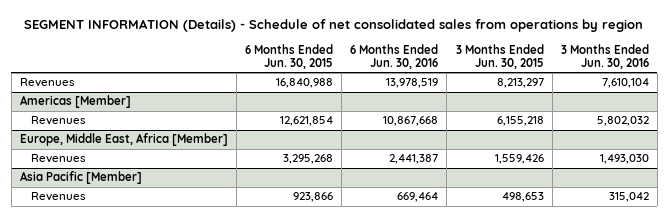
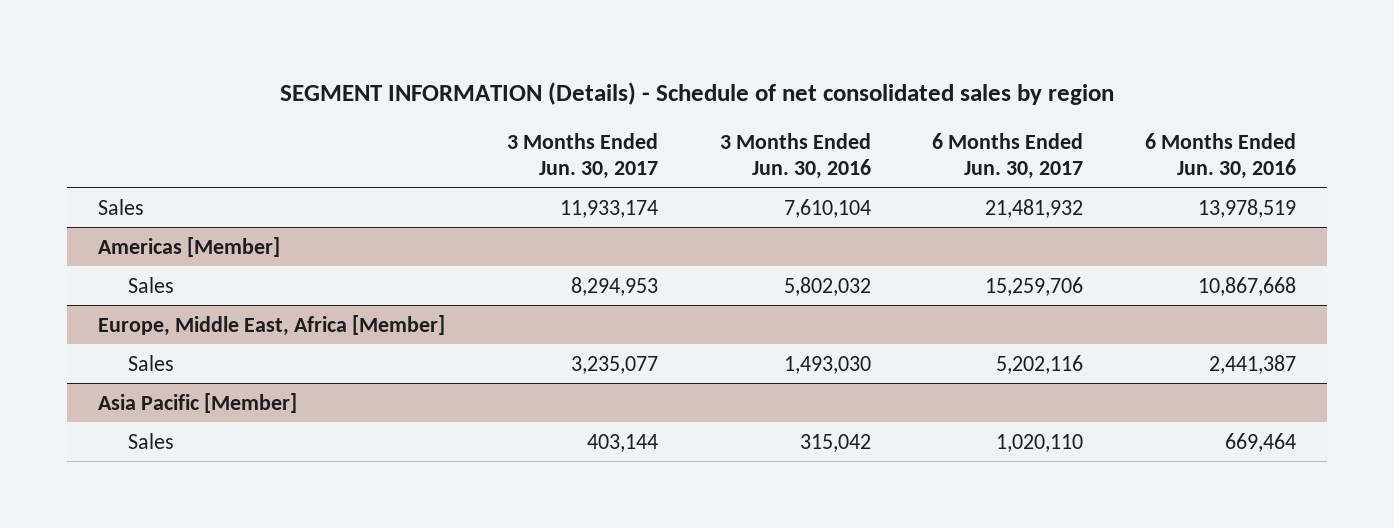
- SEGMENT INFORMATION (Details) - Schedule of net consolidated sales from operations by region
+ SEGMENT INFORMATION (Details) - Schedule of net consolidated sales by region
- | 6 Months Ended Jun. 30, 2015 | 6 Months Ended Jun. 30, 2016 | 3 Months Ended Jun. 30, 2015 | 3 Months Ended Jun. 30, 2016
+ | 3 Months Ended Jun. 30, 2017 | 3 Months Ended Jun. 30, 2016 | 6 Months Ended Jun. 30, 2017 | 6 Months Ended Jun. 30, 2016
- Revenues | 16,840,988 | 13,978,519 | 8,213,297 | 7,610,104
+ Sales | 11,933,174 | 7,610,104 | 21,481,932 | 13,978,519
@ Americas [Member]
- Revenues | 12,621,854 | 10,867,668 | 6,155,218 | 5,802,032
+ Sales | 8,294,953 | 5,802,032 | 15,259,706 | 10,867,668
@ Europe, Middle East, Africa [Member]
- Revenues | 3,295,268 | 2,441,387 | 1,559,426 | 1,493,030
+ Sales | 3,235,077 | 1,493,030 | 5,202,116 | 2,441,387
@ Asia Pacific [Member]
- Revenues | 923,866 | 669,464 | 498,653 | 315,042
+ Sales | 403,144 | 315,042 | 1,020,110 | 669,464

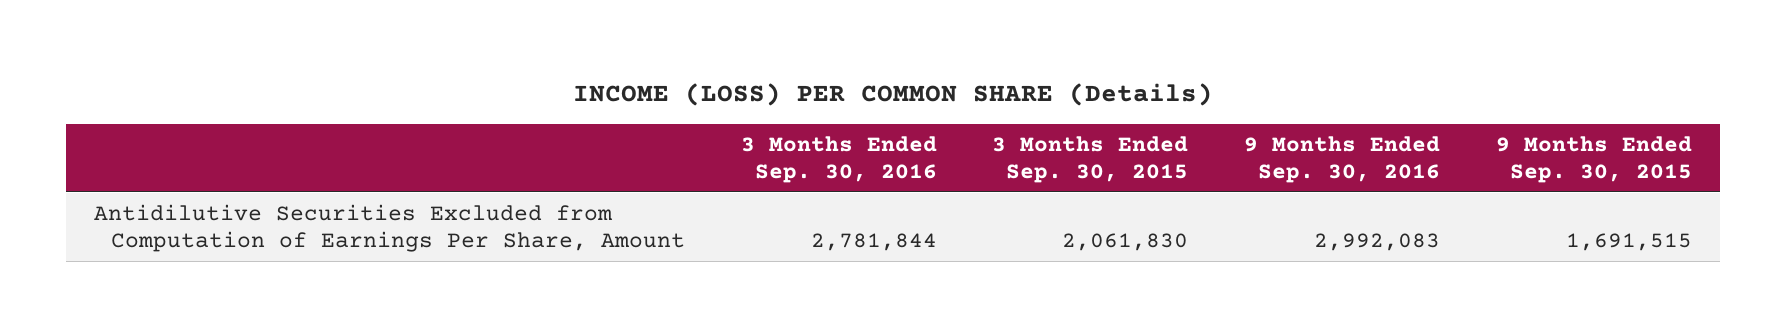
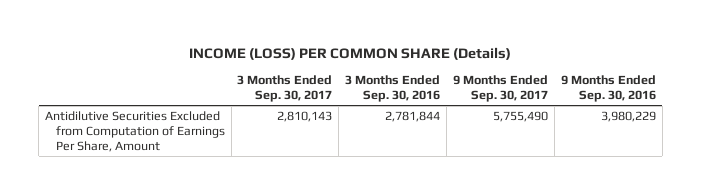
- | 3 Months Ended Sep. 30, 2016 | 3 Months Ended Sep. 30, 2015 | 9 Months Ended Sep. 30, 2016 | 9 Months Ended Sep. 30, 2015
+ | 3 Months Ended Sep. 30, 2017 | 3 Months Ended Sep. 30, 2016 | 9 Months Ended Sep. 30, 2017 | 9 Months Ended Sep. 30, 2016
- Antidilutive Securities Excluded from Computation of Earnings Per Share, Amount | 2,781,844 | 2,061,830 | 2,992,083 | 1,691,515
+ Antidilutive Securities Excluded from Computation of Earnings Per Share, Amount | 2,810,143 | 2,781,844 | 5,755,490 | 3,980,229

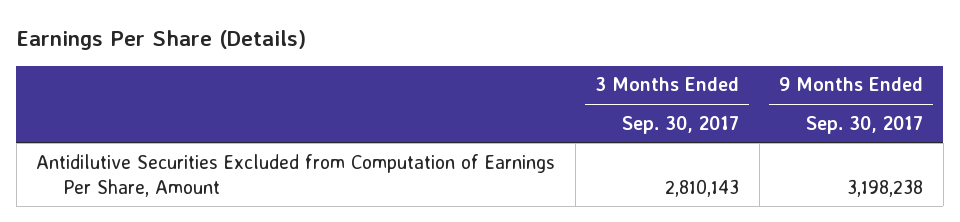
- INCOME (LOSS) PER COMMON SHARE (Details)
+ Earnings Per Share (Details)
- | 3 Months Ended Sep. 30, 2017 | 3 Months Ended Sep. 30, 2016 | 9 Months Ended Sep. 30, 2017 | 9 Months Ended Sep. 30, 2016
+ | 3 Months Ended Sep. 30, 2017 | 9 Months Ended Sep. 30, 2017
- Antidilutive Securities Excluded from Computation of Earnings Per Share, Amount | 2,810,143 | 2,781,844 | 5,755,490 | 3,980,229
+ Antidilutive Securities Excluded from Computation of Earnings Per Share, Amount | 2,810,143 | 3,198,238

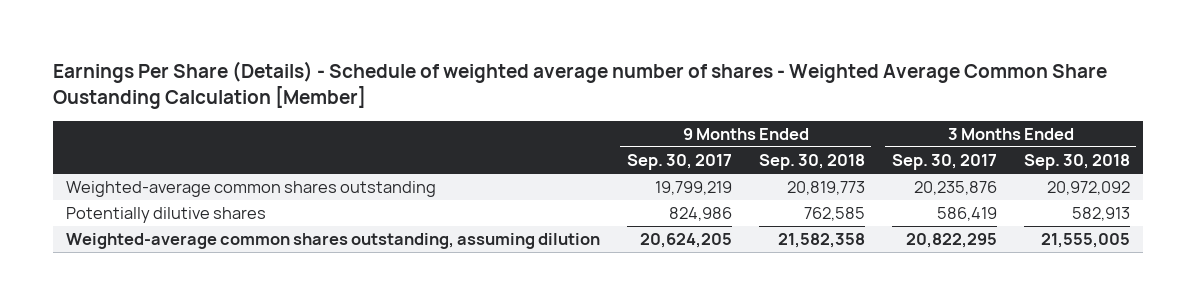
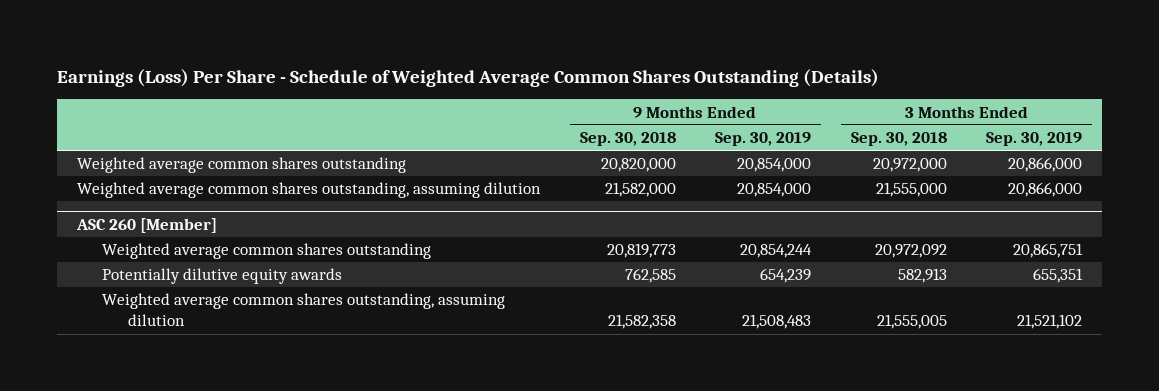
- Earnings Per Share (Details) - Schedule of weighted average number of shares - Weighted Average Common Share Oustanding Calculation [Member]
+ Earnings (Loss) Per Share - Schedule of Weighted Average Common Shares Outstanding (Details)
- | 9 Months Ended Sep. 30, 2017 | 9 Months Ended Sep. 30, 2018 | 3 Months Ended Sep. 30, 2017 | 3 Months Ended Sep. 30, 2018
+ | 9 Months Ended Sep. 30, 2018 | 9 Months Ended Sep. 30, 2019 | 3 Months Ended Sep. 30, 2018 | 3 Months Ended Sep. 30, 2019
- Weighted-average common shares outstanding | 19,799,219 | 20,819,773 | 20,235,876 | 20,972,092
- Potentially dilutive shares | 824,986 | 762,585 | 586,419 | 582,913
- Weighted-average common shares outstanding, assuming dilution | 20,624,205 | 21,582,358 | 20,822,295 | 21,555,005
+ Weighted average common shares outstanding | 20,820,000 | 20,854,000 | 20,972,000 | 20,866,000
+ Weighted average common shares outstanding, assuming dilution | 21,582,000 | 20,854,000 | 21,555,000 | 20,866,000
+ ASC 260 [Member]
+ Weighted average common shares outstanding | 20,819,773 | 20,854,244 | 20,972,092 | 20,865,751
+ Potentially dilutive equity awards | 762,585 | 654,239 | 582,913 | 655,351
+ Weighted average common shares outstanding, assuming dilution | 21,582,358 | 21,508,483 | 21,555,005 | 21,521,102

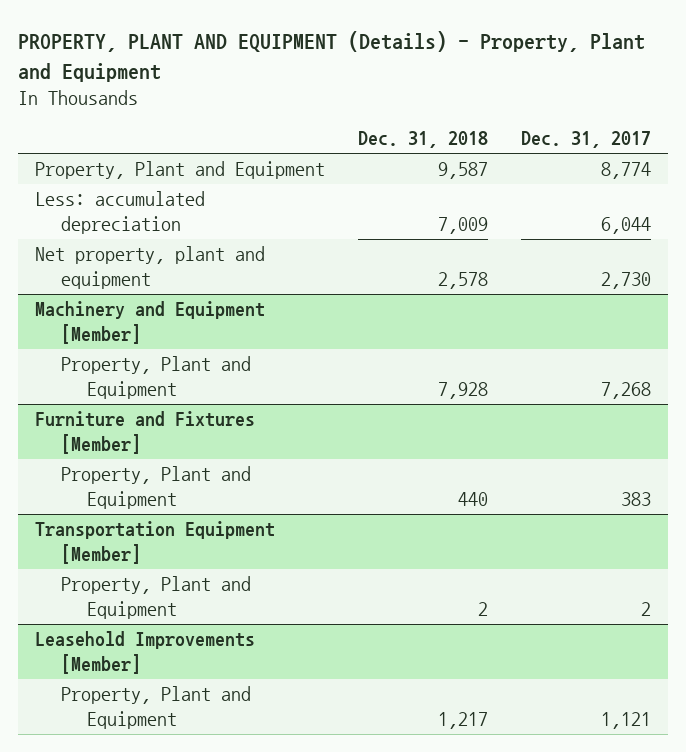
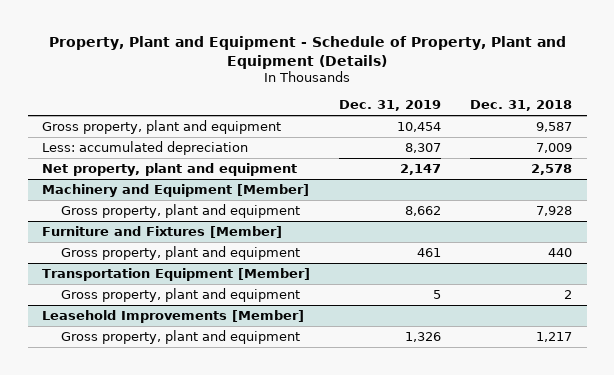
- PROPERTY, PLANT AND EQUIPMENT (Details) - Property, Plant and Equipment
+ Property, Plant and Equipment - Schedule of Property, Plant and Equipment (Details)
- | Dec. 31, 2018 | Dec. 31, 2017
+ | Dec. 31, 2019 | Dec. 31, 2018
- Property, Plant and Equipment | 9,587 | 8,774
+ Gross property, plant and equipment | 10,454 | 9,587
@ Machinery and Equipment [Member]
- Property, Plant and Equipment | 7,928 | 7,268
+ Gross property, plant and equipment | 8,662 | 7,928
@ Furniture and Fixtures [Member]
- Property, Plant and Equipment | 440 | 383
+ Gross property, plant and equipment | 461 | 440
@ Transportation Equipment [Member]
- Property, Plant and Equipment | 2 | 2
+ Gross property, plant and equipment | 5 | 2
@ Leasehold Improvements [Member]
- Property, Plant and Equipment | 1,217 | 1,121
+ Gross property, plant and equipment | 1,326 | 1,217

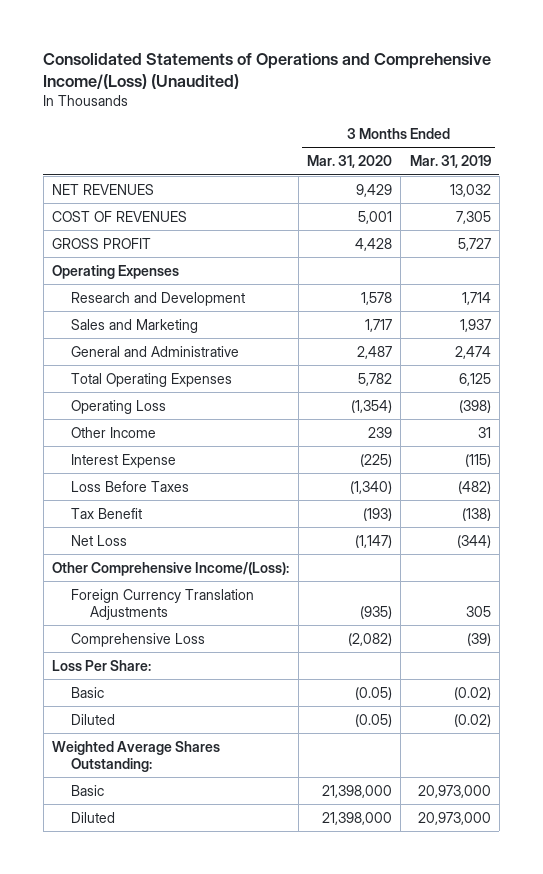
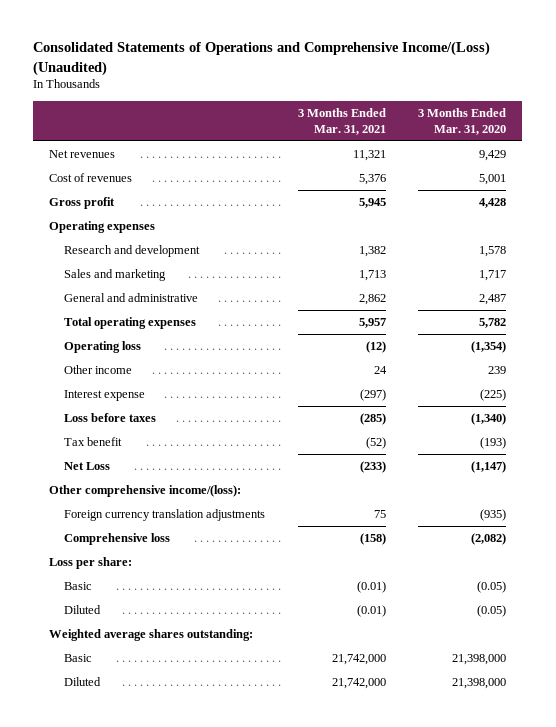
- | 3 Months Ended Mar. 31, 2020 | 3 Months Ended Mar. 31, 2019
+ | 3 Months Ended Mar. 31, 2021 | 3 Months Ended Mar. 31, 2020
- NET REVENUES | 9,429 | 13,032
- COST OF REVENUES | 5,001 | 7,305
- GROSS PROFIT | 4,428 | 5,727
- Operating Expenses
- Research and Development | 1,578 | 1,714
- Sales and Marketing | 1,717 | 1,937
- General and Administrative | 2,487 | 2,474
- Total Operating Expenses | 5,782 | 6,125
- Operating Loss | (1,354) | (398)
- Other Income | 239 | 31
- Interest Expense | (225) | (115)
- Loss Before Taxes | (1,340) | (482)
- Tax Benefit | (193) | (138)
+ Net revenues | 11,321 | 9,429
+ Cost of revenues | 5,376 | 5,001
+ Gross profit | 5,945 | 4,428
+ Operating expenses
+ Research and development | 1,382 | 1,578
+ Sales and marketing | 1,713 | 1,717
+ General and administrative | 2,862 | 2,487
+ Total operating expenses | 5,957 | 5,782
+ Operating loss | (12) | (1,354)
+ Other income | 24 | 239
+ Interest expense | (297) | (225)
+ Loss before taxes | (285) | (1,340)
+ Tax benefit | (52) | (193)
- Other Comprehensive Income/(Loss):
- Foreign Currency Translation Adjustments | (935) | 305
- Comprehensive Loss | (2,082) | (39)
- Loss Per Share:
+ Other comprehensive income/(loss):
+ Foreign currency translation adjustments | 75 | (935)
+ Comprehensive loss | (158) | (2,082)
+ Loss per share:
- Weighted Average Shares Outstanding:
+ Weighted average shares outstanding:

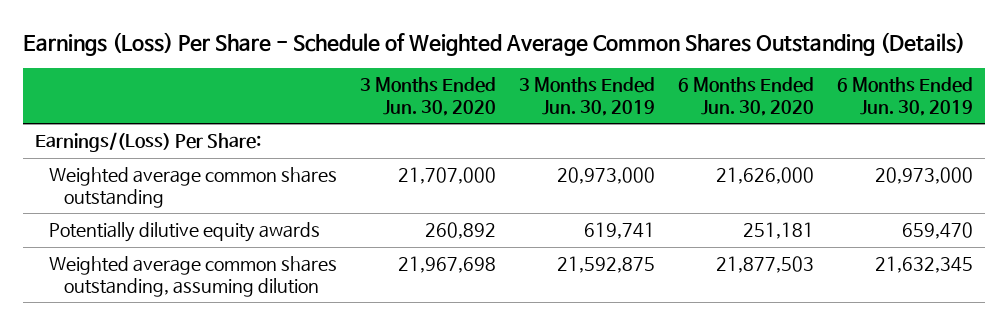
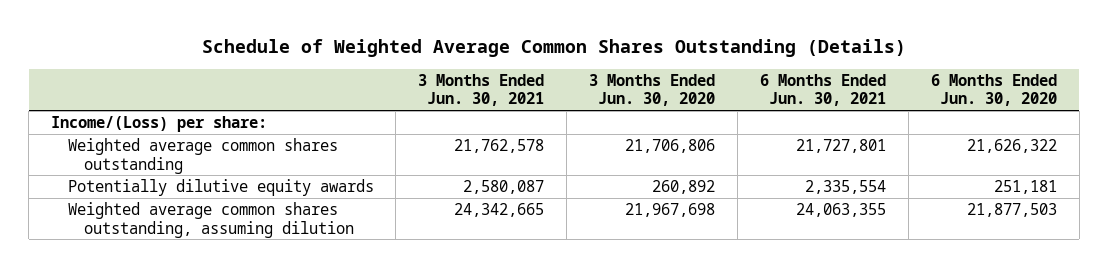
- Earnings (Loss) Per Share - Schedule of Weighted Average Common Shares Outstanding (Details)
+ Schedule of Weighted Average Common Shares Outstanding (Details)
- | 3 Months Ended Jun. 30, 2020 | 3 Months Ended Jun. 30, 2019 | 6 Months Ended Jun. 30, 2020 | 6 Months Ended Jun. 30, 2019
+ | 3 Months Ended Jun. 30, 2021 | 3 Months Ended Jun. 30, 2020 | 6 Months Ended Jun. 30, 2021 | 6 Months Ended Jun. 30, 2020
- Earnings/(Loss) Per Share:
- Weighted average common shares outstanding | 21,707,000 | 20,973,000 | 21,626,000 | 20,973,000
+ Income/(Loss) per share:
+ Weighted average common shares outstanding | 21,762,578 | 21,706,806 | 21,727,801 | 21,626,322

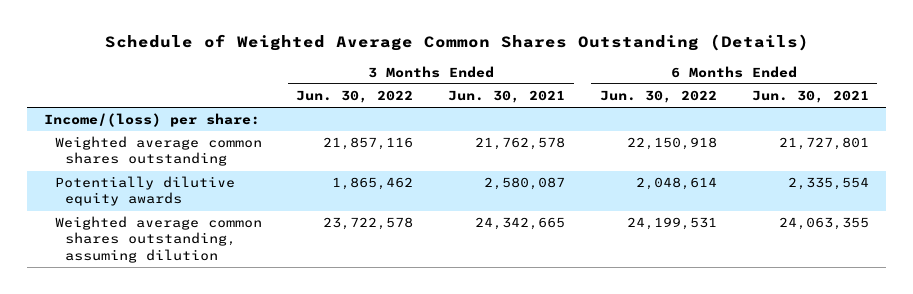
- | 3 Months Ended Jun. 30, 2021 | 3 Months Ended Jun. 30, 2020 | 6 Months Ended Jun. 30, 2021 | 6 Months Ended Jun. 30, 2020
+ | 3 Months Ended Jun. 30, 2022 | 3 Months Ended Jun. 30, 2021 | 6 Months Ended Jun. 30, 2022 | 6 Months Ended Jun. 30, 2021
- Income/(Loss) per share:
+ Income/(loss) per share:

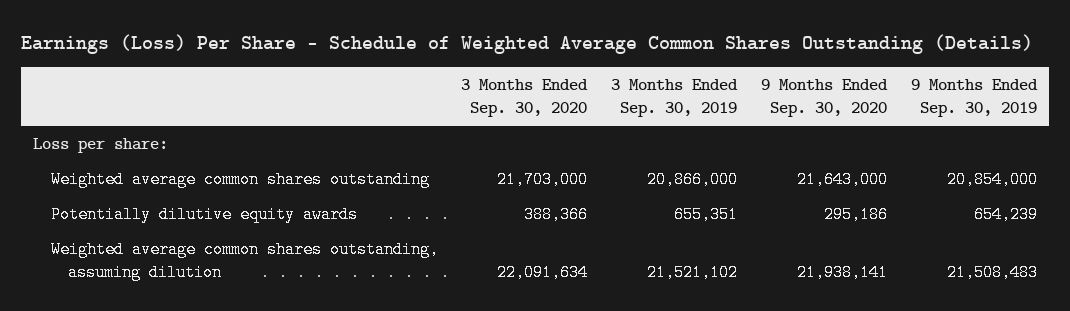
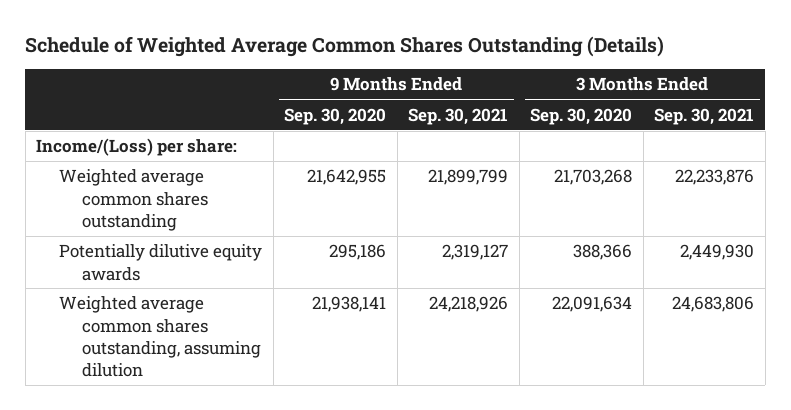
- Earnings (Loss) Per Share - Schedule of Weighted Average Common Shares Outstanding (Details)
+ Schedule of Weighted Average Common Shares Outstanding (Details)
- | 3 Months Ended Sep. 30, 2020 | 3 Months Ended Sep. 30, 2019 | 9 Months Ended Sep. 30, 2020 | 9 Months Ended Sep. 30, 2019
+ | 9 Months Ended Sep. 30, 2020 | 9 Months Ended Sep. 30, 2021 | 3 Months Ended Sep. 30, 2020 | 3 Months Ended Sep. 30, 2021
- Loss per share:
- Weighted average common shares outstanding | 21,703,000 | 20,866,000 | 21,643,000 | 20,854,000
+ Income/(Loss) per share:
+ Weighted average common shares outstanding | 21,642,955 | 21,899,799 | 21,703,268 | 22,233,876

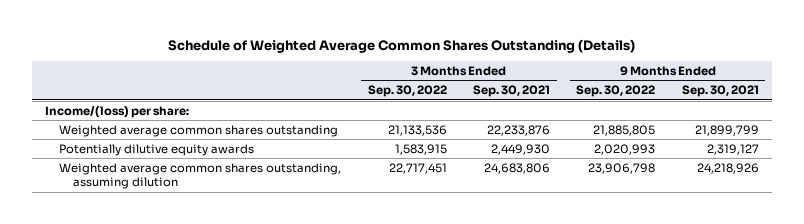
- | 9 Months Ended Sep. 30, 2020 | 9 Months Ended Sep. 30, 2021 | 3 Months Ended Sep. 30, 2020 | 3 Months Ended Sep. 30, 2021
+ | 3 Months Ended Sep. 30, 2022 | 3 Months Ended Sep. 30, 2021 | 9 Months Ended Sep. 30, 2022 | 9 Months Ended Sep. 30, 2021
- Income/(Loss) per share:
+ Income/(loss) per share:

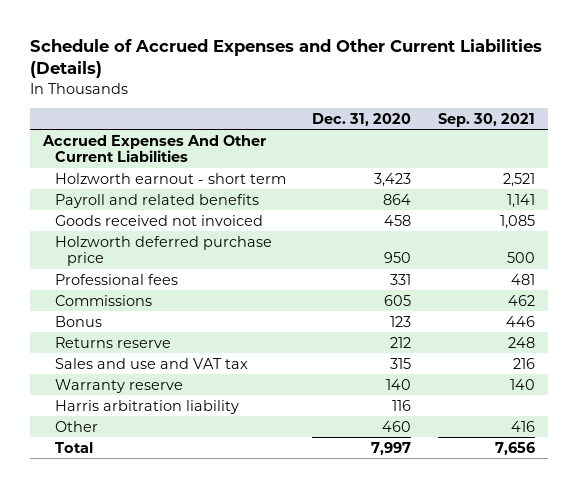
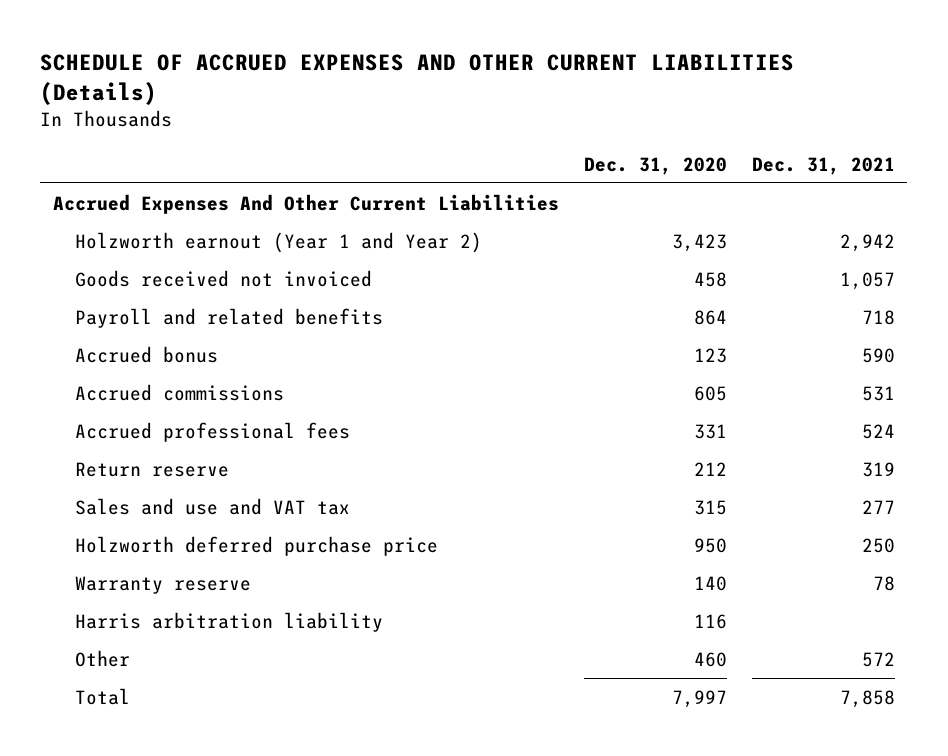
- Schedule of Accrued Expenses and Other Current Liabilities (Details)
+ SCHEDULE OF ACCRUED EXPENSES AND OTHER CURRENT LIABILITIES (Details)
- | Dec. 31, 2020 | Sep. 30, 2021
+ | Dec. 31, 2020 | Dec. 31, 2021
- Holzworth earnout - short term | 3,423 | 2,521
+ Holzworth earnout (Year 1 and Year 2) | 3,423 | 2,942
- Professional fees | 331 | 481
- Commissions | 605 | 462
- Bonus | 123 | 446
- Returns reserve | 212 | 248
moved down: Payroll and related benefits | 864 | 718
+ Accrued bonus | 123 | 590
+ Accrued commissions | 605 | 531
+ Accrued professional fees | 331 | 524
+ Return reserve | 212 | 319
moved down: Holzworth deferred purchase price | 950 | 250

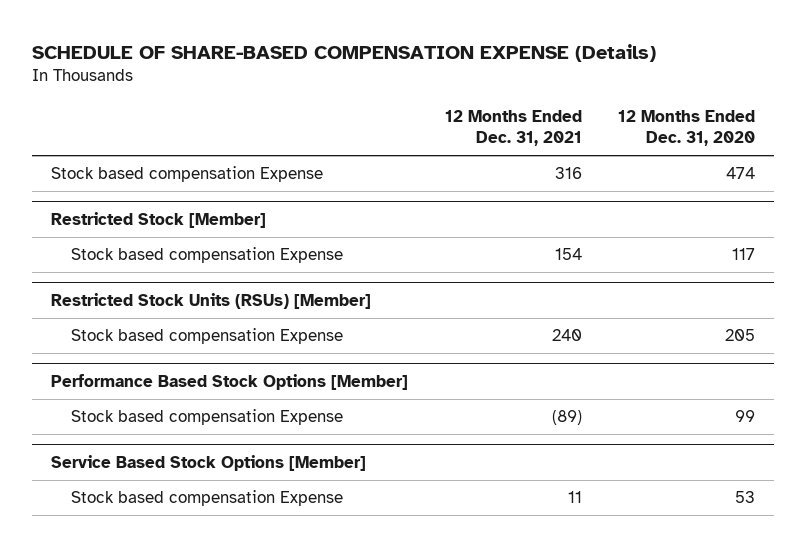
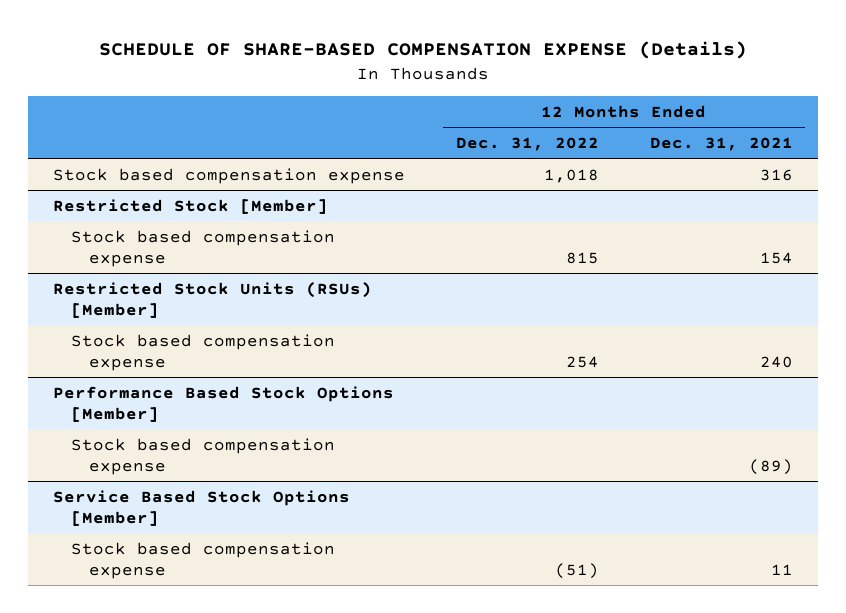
- | 12 Months Ended Dec. 31, 2021 | 12 Months Ended Dec. 31, 2020
+ | 12 Months Ended Dec. 31, 2022 | 12 Months Ended Dec. 31, 2021
- Stock based compensation Expense | 316 | 474
+ Stock based compensation expense | 1,018 | 316
@ Restricted Stock [Member]
- Stock based compensation Expense | 154 | 117
+ Stock based compensation expense | 815 | 154
@ Restricted Stock Units (RSUs) [Member]
- Stock based compensation Expense | 240 | 205
+ Stock based compensation expense | 254 | 240
@ Performance Based Stock Options [Member]
- Stock based compensation Expense | (89) | 99
+ Stock based compensation expense | | (89)
@ Service Based Stock Options [Member]
- Stock based compensation Expense | 11 | 53
+ Stock based compensation expense | (51) | 11

